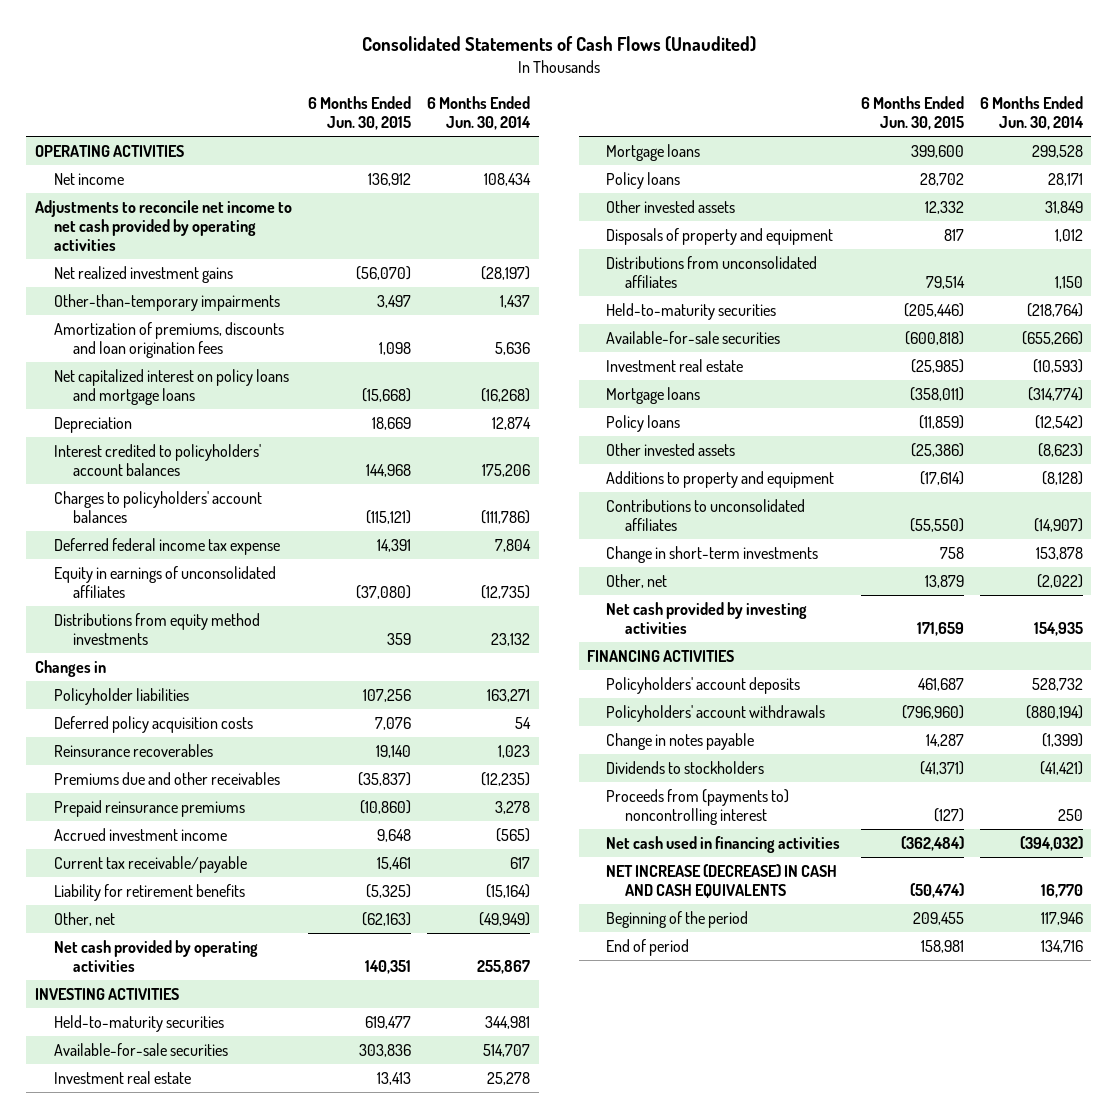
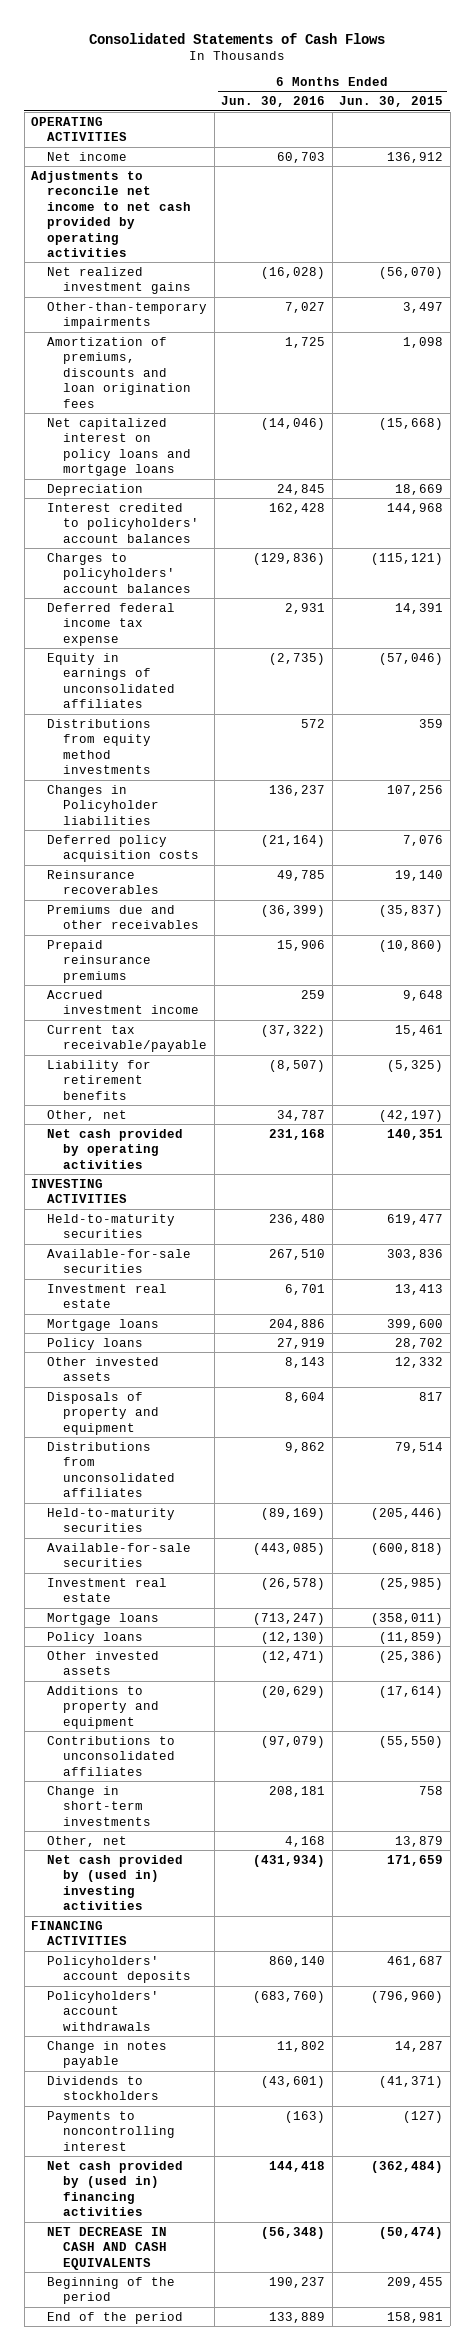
- Consolidated Statements of Cash Flows (Unaudited)
+ Consolidated Statements of Cash Flows
- | 6 Months Ended Jun. 30, 2015 | 6 Months Ended Jun. 30, 2014
+ | 6 Months Ended Jun. 30, 2016 | 6 Months Ended Jun. 30, 2015
- Equity in earnings of unconsolidated affiliates | (37,080) | (12,735)
+ Equity in earnings of unconsolidated affiliates | (2,735) | (57,046)
- Changes in
- Policyholder liabilities | 107,256 | 163,271
+ Changes in Policyholder liabilities | 136,237 | 107,256
- Other, net | (62,163) | (49,949)
+ Other, net | 34,787 | (42,197)
- Net cash provided by investing activities | 171,659 | 154,935
+ Net cash provided by (used in) investing activities | (431,934) | 171,659
- Proceeds from (payments to) noncontrolling interest | (127) | 250
- Net cash used in financing activities | (362,484) | (394,032)
- NET INCREASE (DECREASE) IN CASH AND CASH EQUIVALENTS | (50,474) | 16,770
+ Payments to noncontrolling interest | (163) | (127)
+ Net cash provided by (used in) financing activities | 144,418 | (362,484)
+ NET DECREASE IN CASH AND CASH EQUIVALENTS | (56,348) | (50,474)
- End of period | 158,981 | 134,716
+ End of the period | 133,889 | 158,981

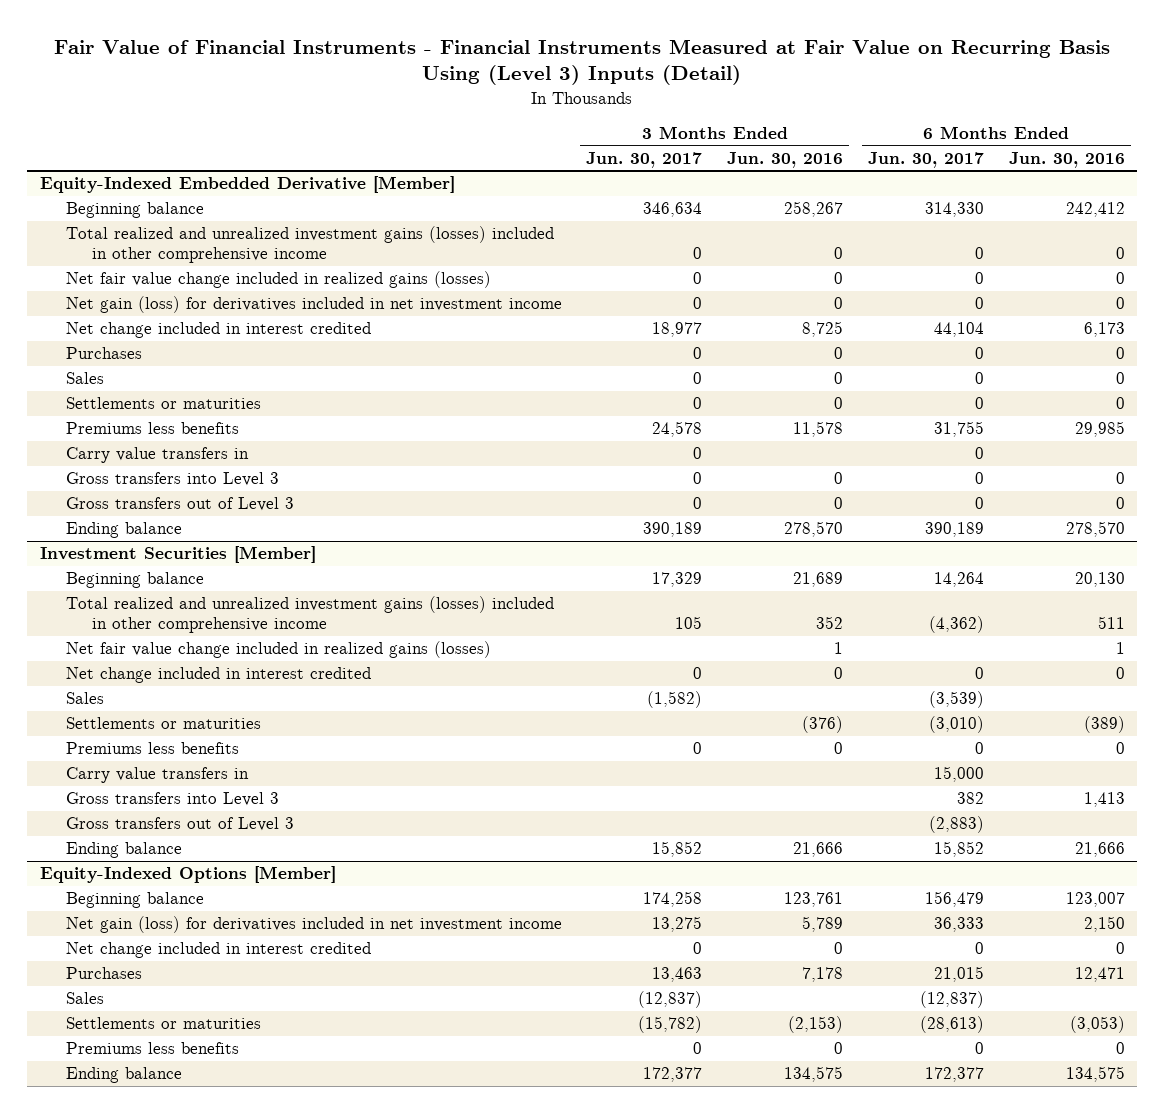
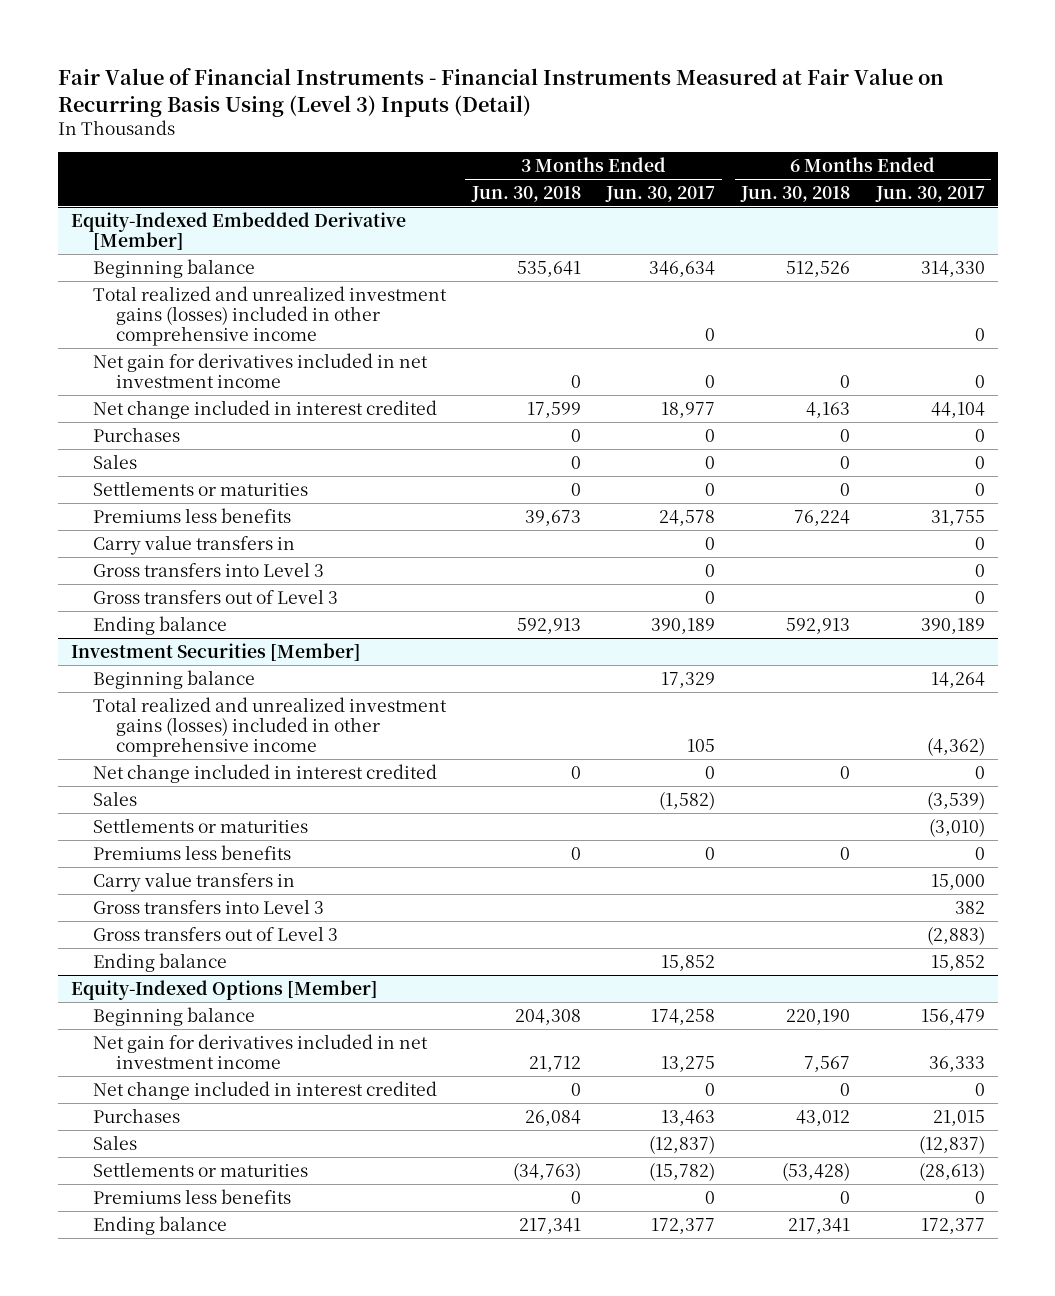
- | 3 Months Ended Jun. 30, 2017 | 3 Months Ended Jun. 30, 2016 | 6 Months Ended Jun. 30, 2017 | 6 Months Ended Jun. 30, 2016
+ | 3 Months Ended Jun. 30, 2018 | 3 Months Ended Jun. 30, 2017 | 6 Months Ended Jun. 30, 2018 | 6 Months Ended Jun. 30, 2017
@ Equity-Indexed Embedded Derivative [Member]
- Net fair value change included in realized gains (losses) | 0 | 0 | 0 | 0
- Net gain (loss) for derivatives included in net investment income | 0 | 0 | 0 | 0
+ Net gain for derivatives included in net investment income | 0 | 0 | 0 | 0
@ Investment Securities [Member]
- Net fair value change included in realized gains (losses) | | 1 | | 1
@ Equity-Indexed Options [Member]
- Net gain (loss) for derivatives included in net investment income | 13,275 | 5,789 | 36,333 | 2,150
+ Net gain for derivatives included in net investment income | 21,712 | 13,275 | 7,567 | 36,333

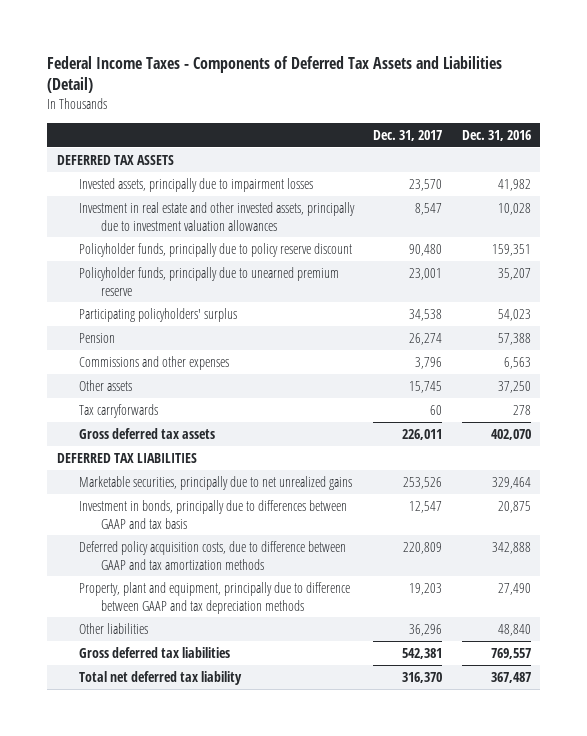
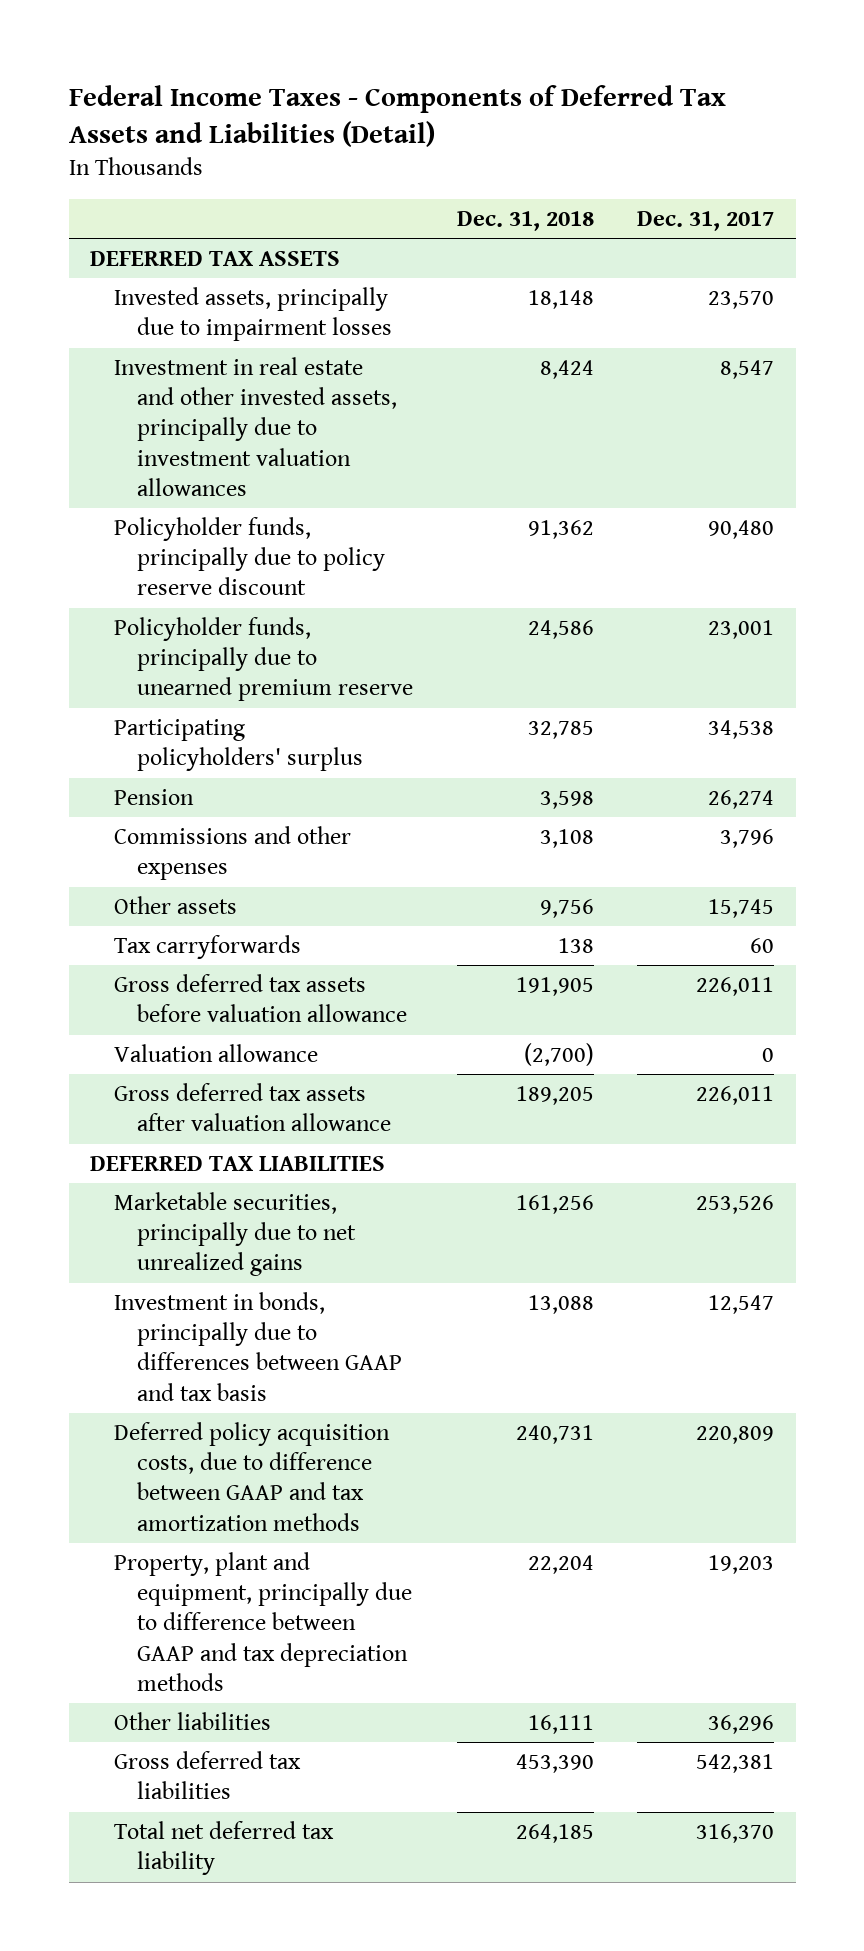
- | Dec. 31, 2017 | Dec. 31, 2016
+ | Dec. 31, 2018 | Dec. 31, 2017
- Gross deferred tax assets | 226,011 | 402,070
+ Gross deferred tax assets before valuation allowance | 191,905 | 226,011
+ Valuation allowance | (2,700) | 0
+ Gross deferred tax assets after valuation allowance | 189,205 | 226,011

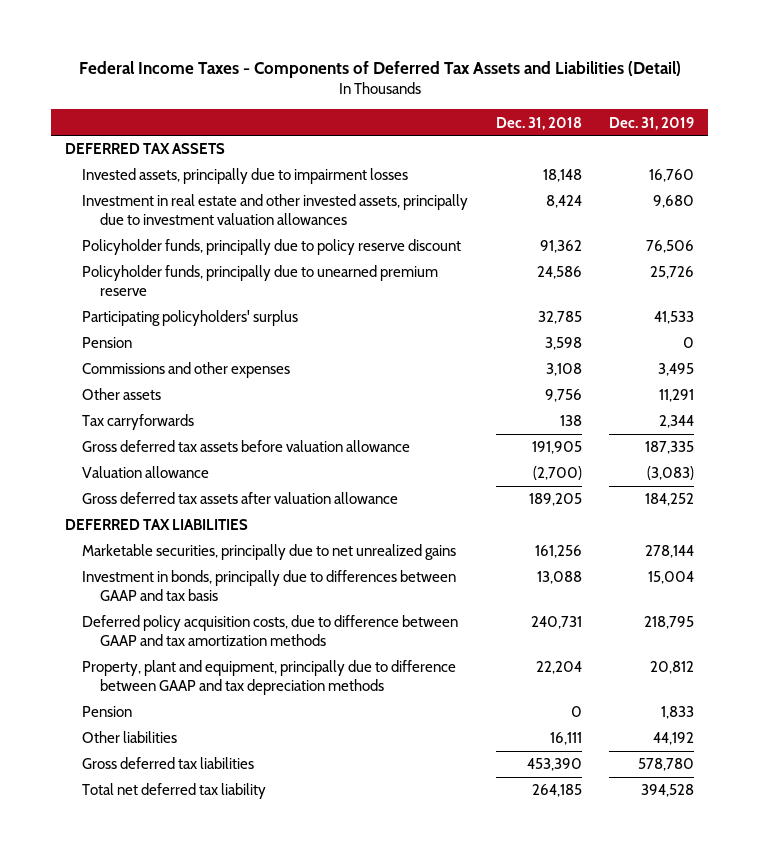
- | Dec. 31, 2018 | Dec. 31, 2017
+ | Dec. 31, 2018 | Dec. 31, 2019
+ Pension | 0 | 1,833

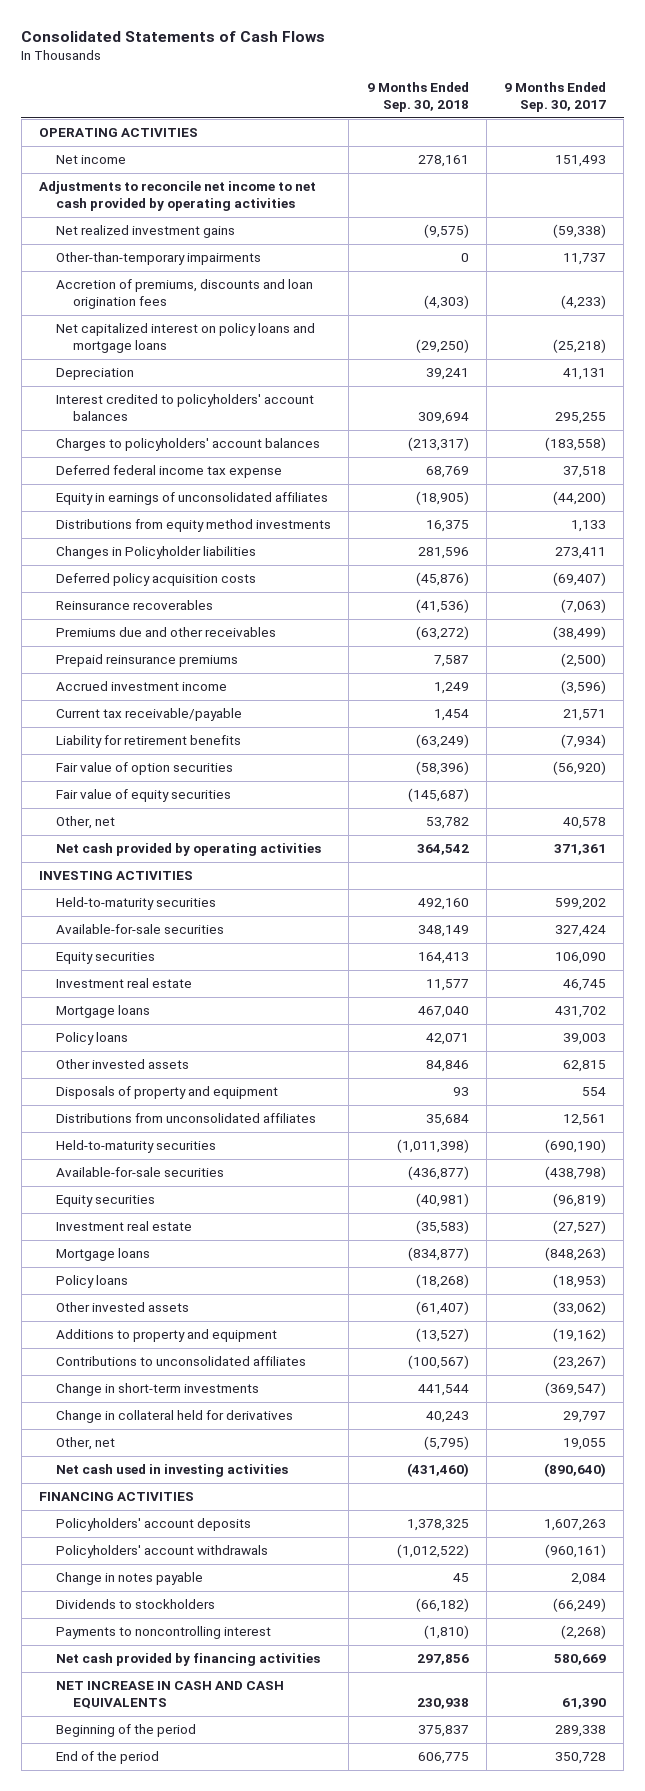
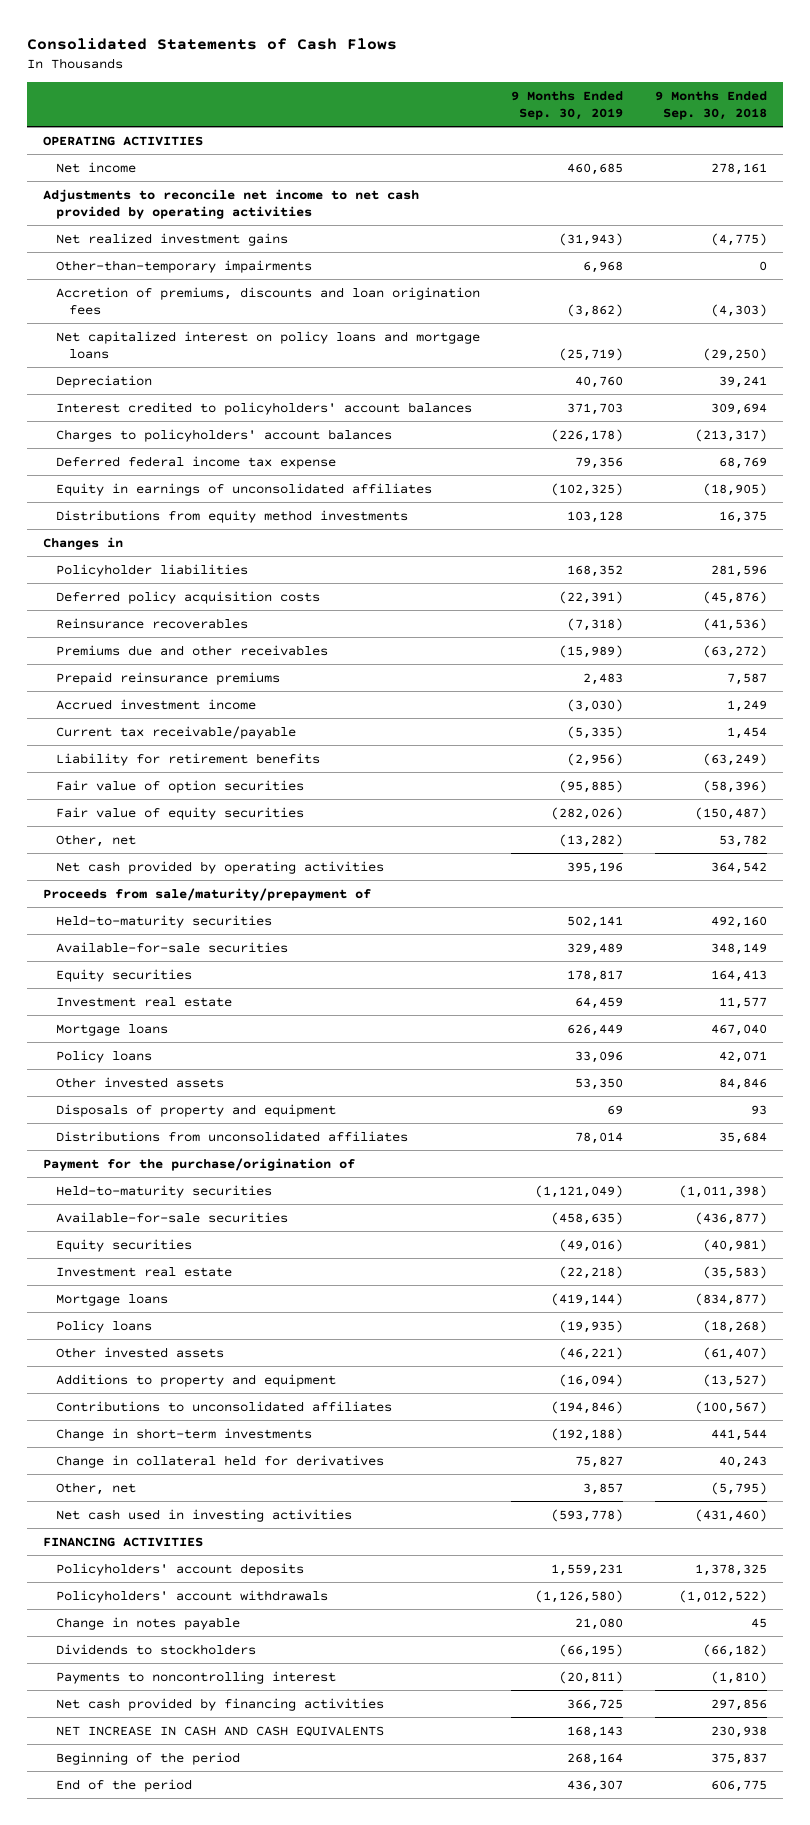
- | 9 Months Ended Sep. 30, 2018 | 9 Months Ended Sep. 30, 2017
+ | 9 Months Ended Sep. 30, 2019 | 9 Months Ended Sep. 30, 2018
- Net realized investment gains | (9,575) | (59,338)
+ Net realized investment gains | (31,943) | (4,775)
- Changes in Policyholder liabilities | 281,596 | 273,411
+ Changes in
+ Policyholder liabilities | 168,352 | 281,596
- Fair value of equity securities | (145,687) |
+ Fair value of equity securities | (282,026) | (150,487)
- INVESTING ACTIVITIES
+ Proceeds from sale/maturity/prepayment of
+ Payment for the purchase/origination of

